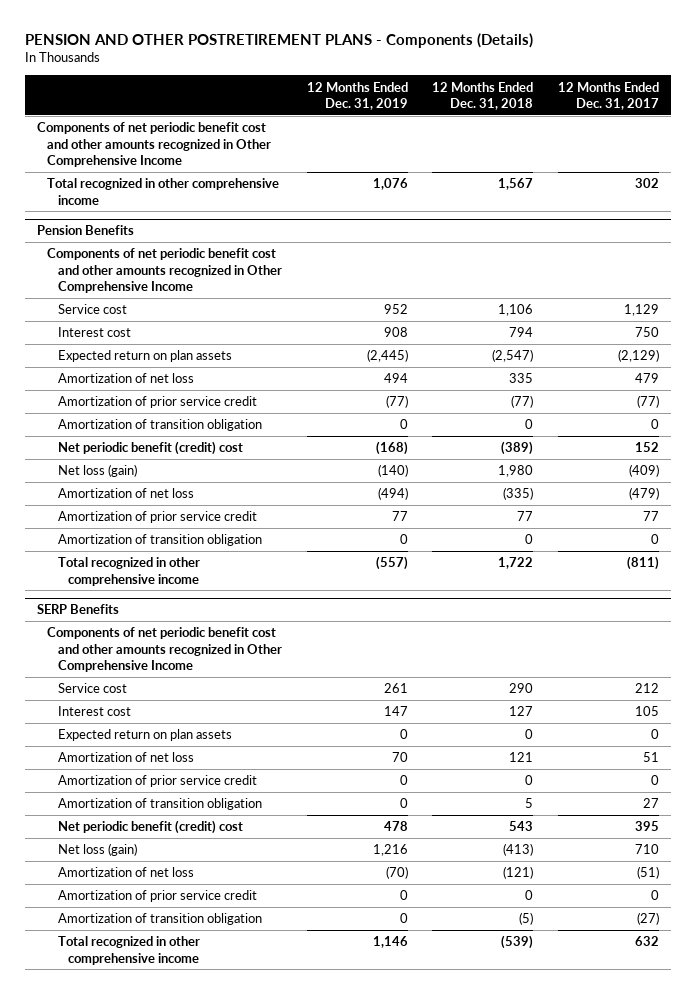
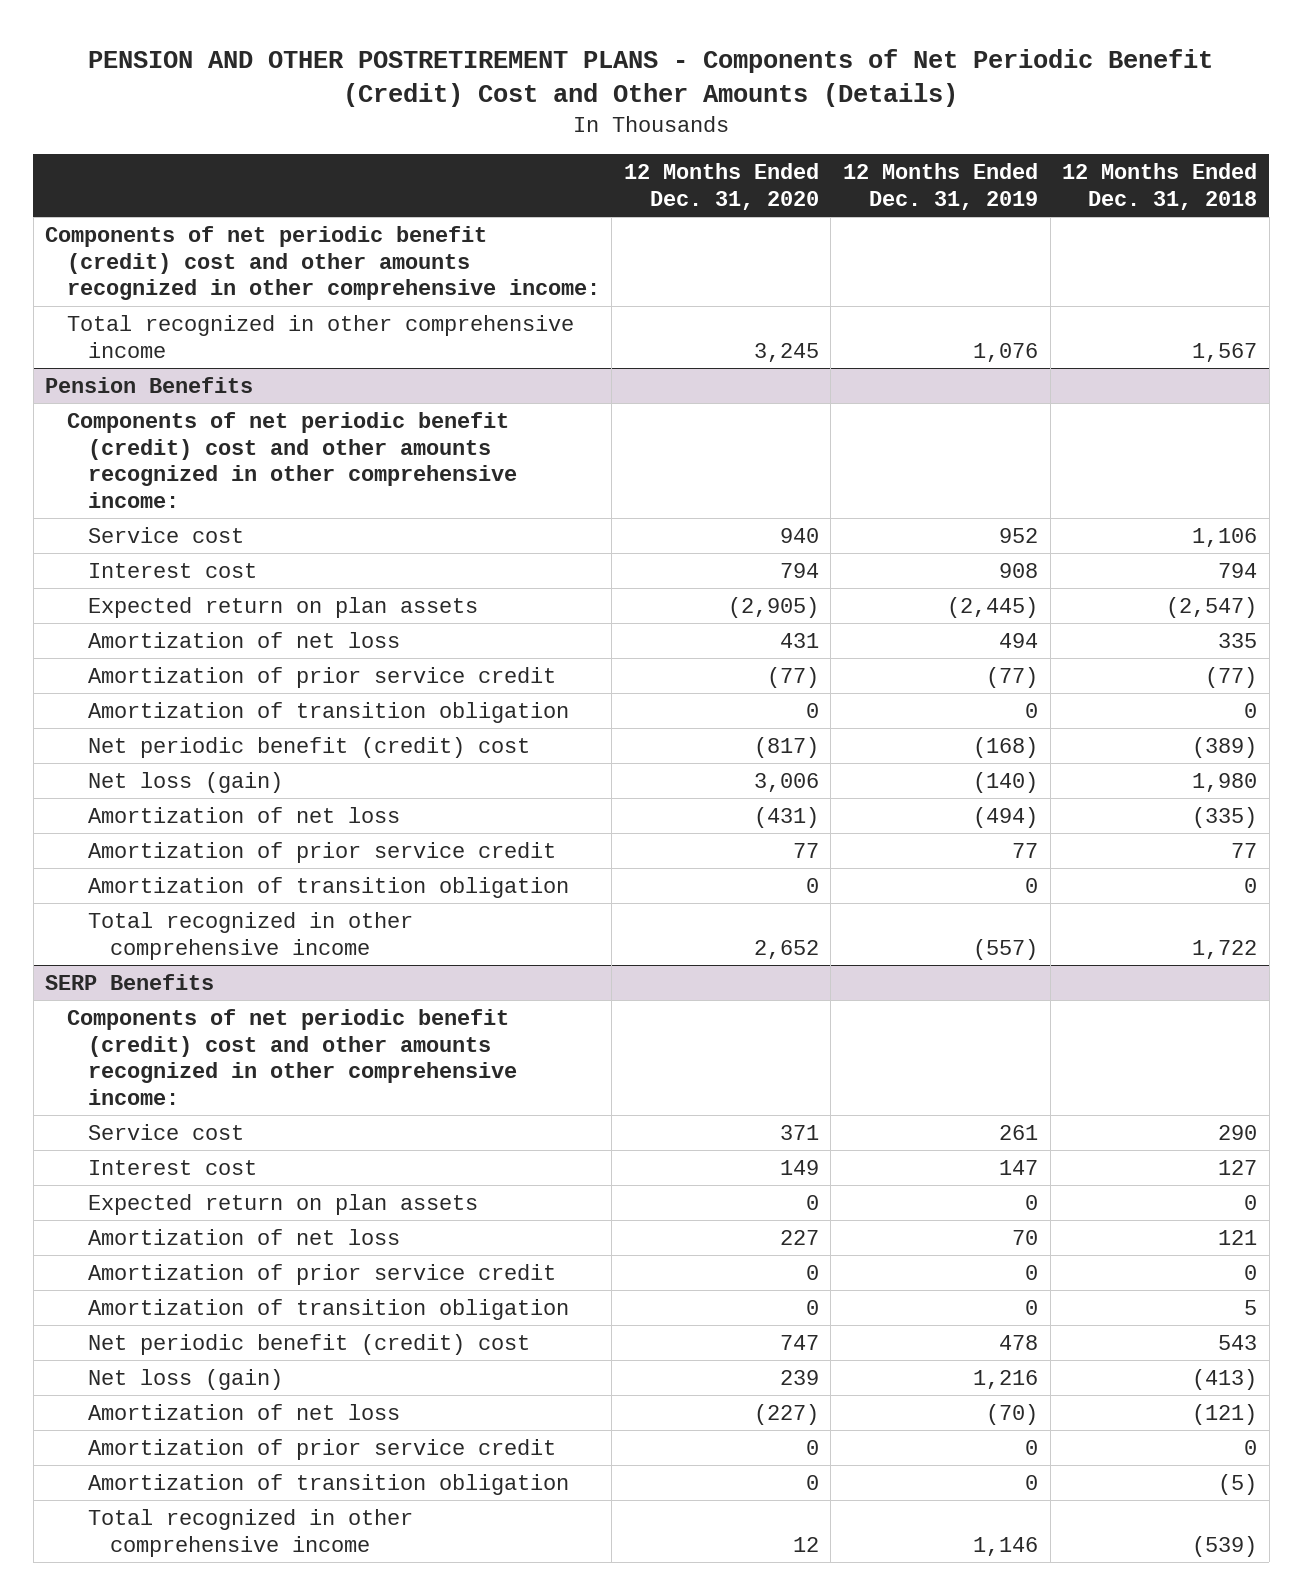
- PENSION AND OTHER POSTRETIREMENT PLANS - Components (Details)
+ PENSION AND OTHER POSTRETIREMENT PLANS - Components of Net Periodic Benefit (Credit) Cost and Other Amounts (Details)
- | 12 Months Ended Dec. 31, 2019 | 12 Months Ended Dec. 31, 2018 | 12 Months Ended Dec. 31, 2017
+ | 12 Months Ended Dec. 31, 2020 | 12 Months Ended Dec. 31, 2019 | 12 Months Ended Dec. 31, 2018
- Components of net periodic benefit cost and other amounts recognized in Other Comprehensive Income
+ Components of net periodic benefit (credit) cost and other amounts recognized in other comprehensive income:
@ Pension Benefits
- Components of net periodic benefit cost and other amounts recognized in Other Comprehensive Income
+ Components of net periodic benefit (credit) cost and other amounts recognized in other comprehensive income:
@ SERP Benefits
- Components of net periodic benefit cost and other amounts recognized in Other Comprehensive Income
+ Components of net periodic benefit (credit) cost and other amounts recognized in other comprehensive income:

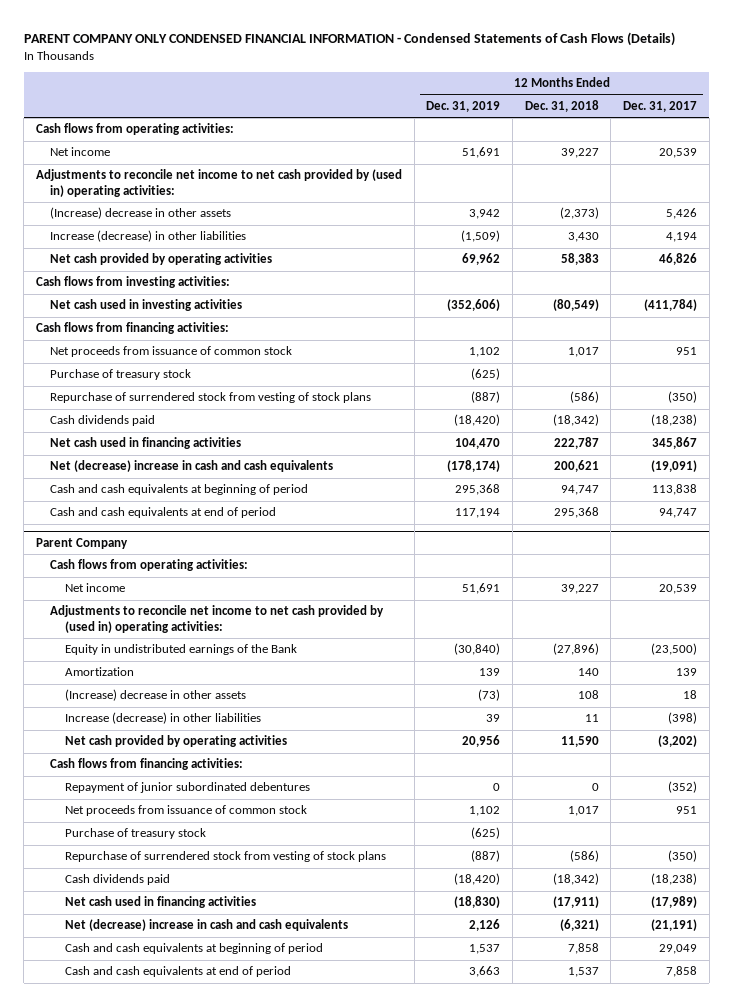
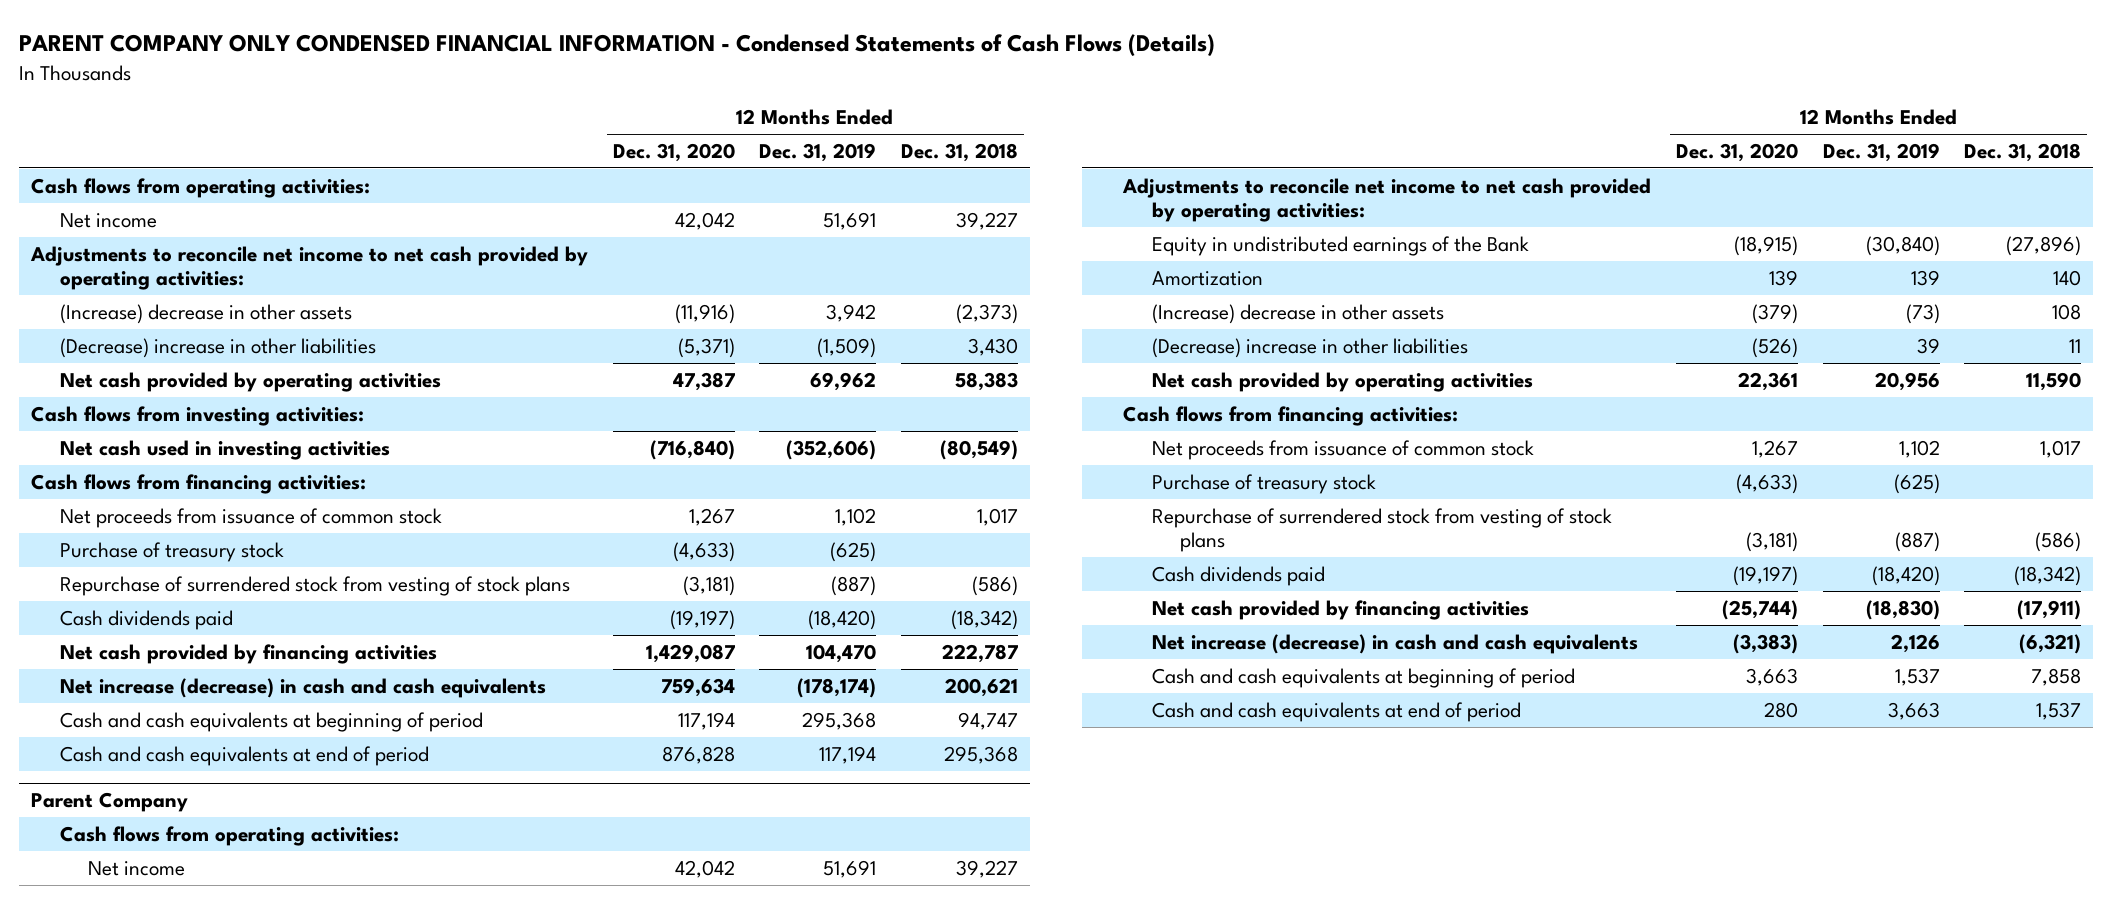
- | 12 Months Ended Dec. 31, 2019 | 12 Months Ended Dec. 31, 2018 | 12 Months Ended Dec. 31, 2017
+ | 12 Months Ended Dec. 31, 2020 | 12 Months Ended Dec. 31, 2019 | 12 Months Ended Dec. 31, 2018
- Adjustments to reconcile net income to net cash provided by (used in) operating activities:
+ Adjustments to reconcile net income to net cash provided by operating activities:
- Increase (decrease) in other liabilities | (1,509) | 3,430 | 4,194
+ (Decrease) increase in other liabilities | (5,371) | (1,509) | 3,430
- Net cash used in financing activities | 104,470 | 222,787 | 345,867
- Net (decrease) increase in cash and cash equivalents | (178,174) | 200,621 | (19,091)
+ Net cash provided by financing activities | 1,429,087 | 104,470 | 222,787
+ Net increase (decrease) in cash and cash equivalents | 759,634 | (178,174) | 200,621
@ Parent Company
- Adjustments to reconcile net income to net cash provided by (used in) operating activities:
+ Adjustments to reconcile net income to net cash provided by operating activities:
- Increase (decrease) in other liabilities | 39 | 11 | (398)
+ (Decrease) increase in other liabilities | (526) | 39 | 11
- Repayment of junior subordinated debentures | 0 | 0 | (352)
- Net cash used in financing activities | (18,830) | (17,911) | (17,989)
- Net (decrease) increase in cash and cash equivalents | 2,126 | (6,321) | (21,191)
+ Net cash provided by financing activities | (25,744) | (18,830) | (17,911)
+ Net increase (decrease) in cash and cash equivalents | (3,383) | 2,126 | (6,321)

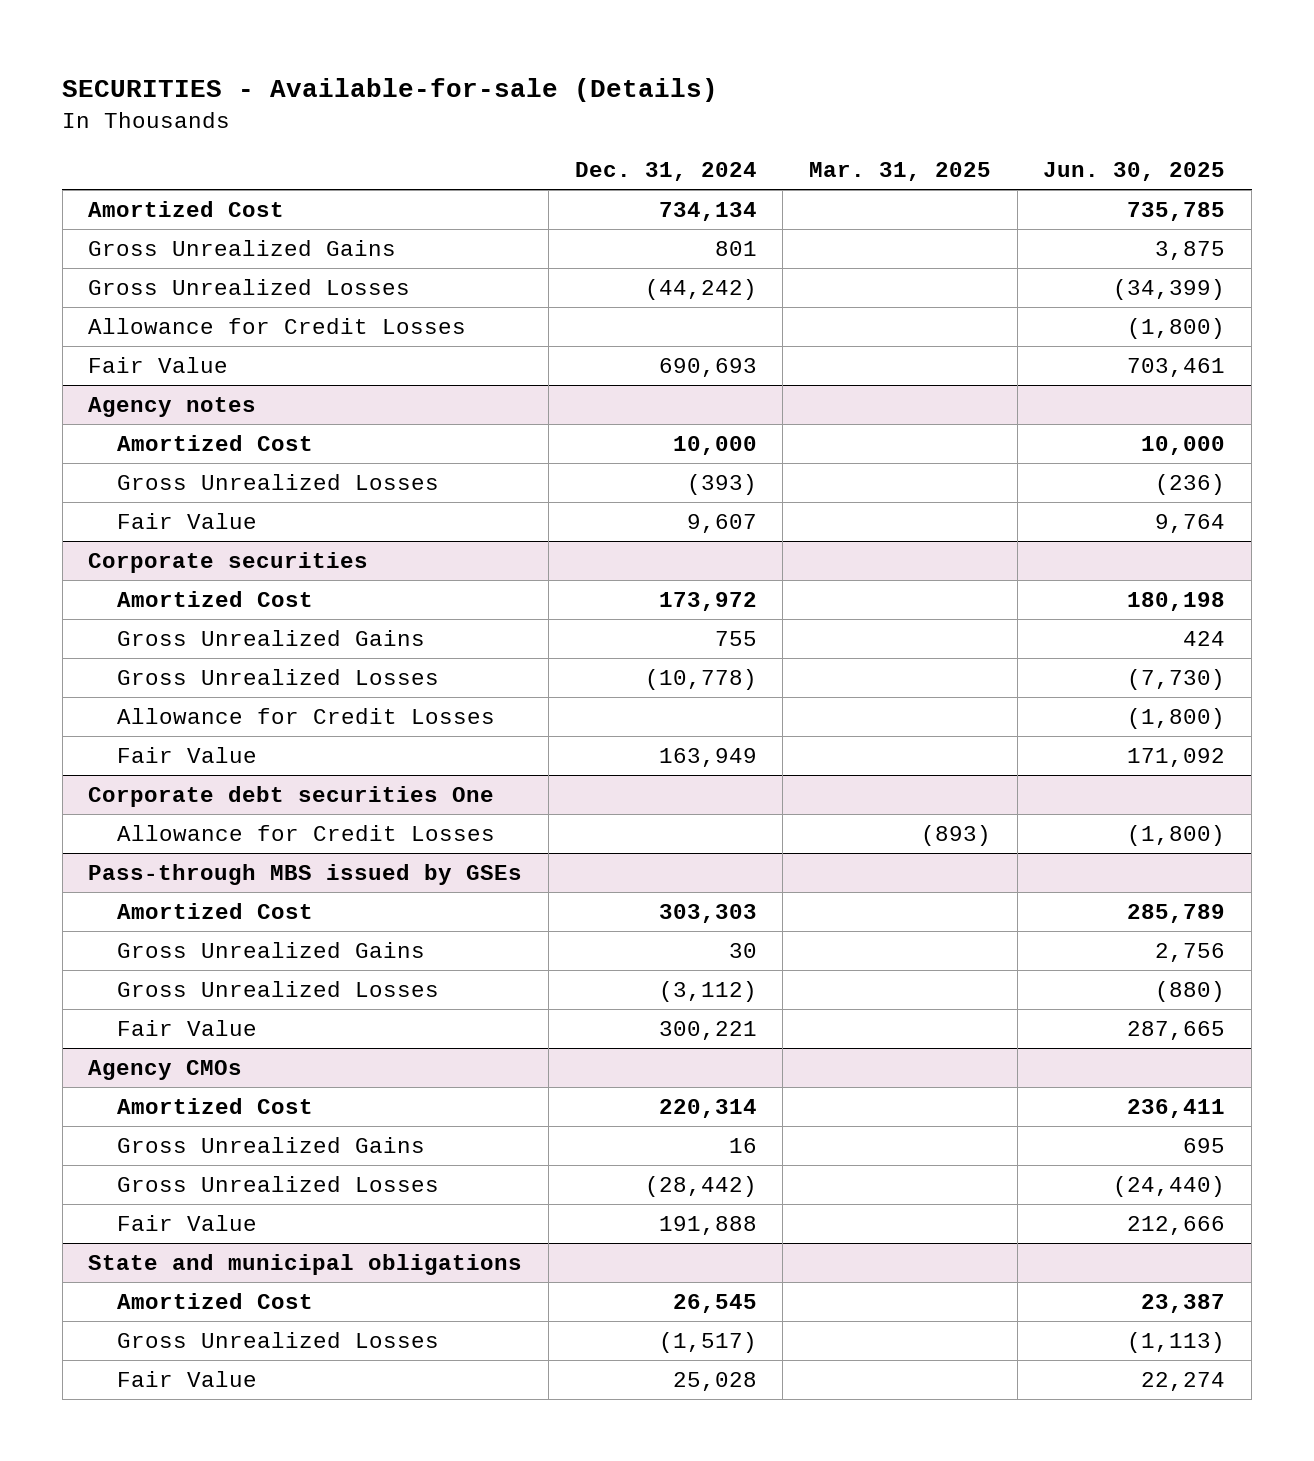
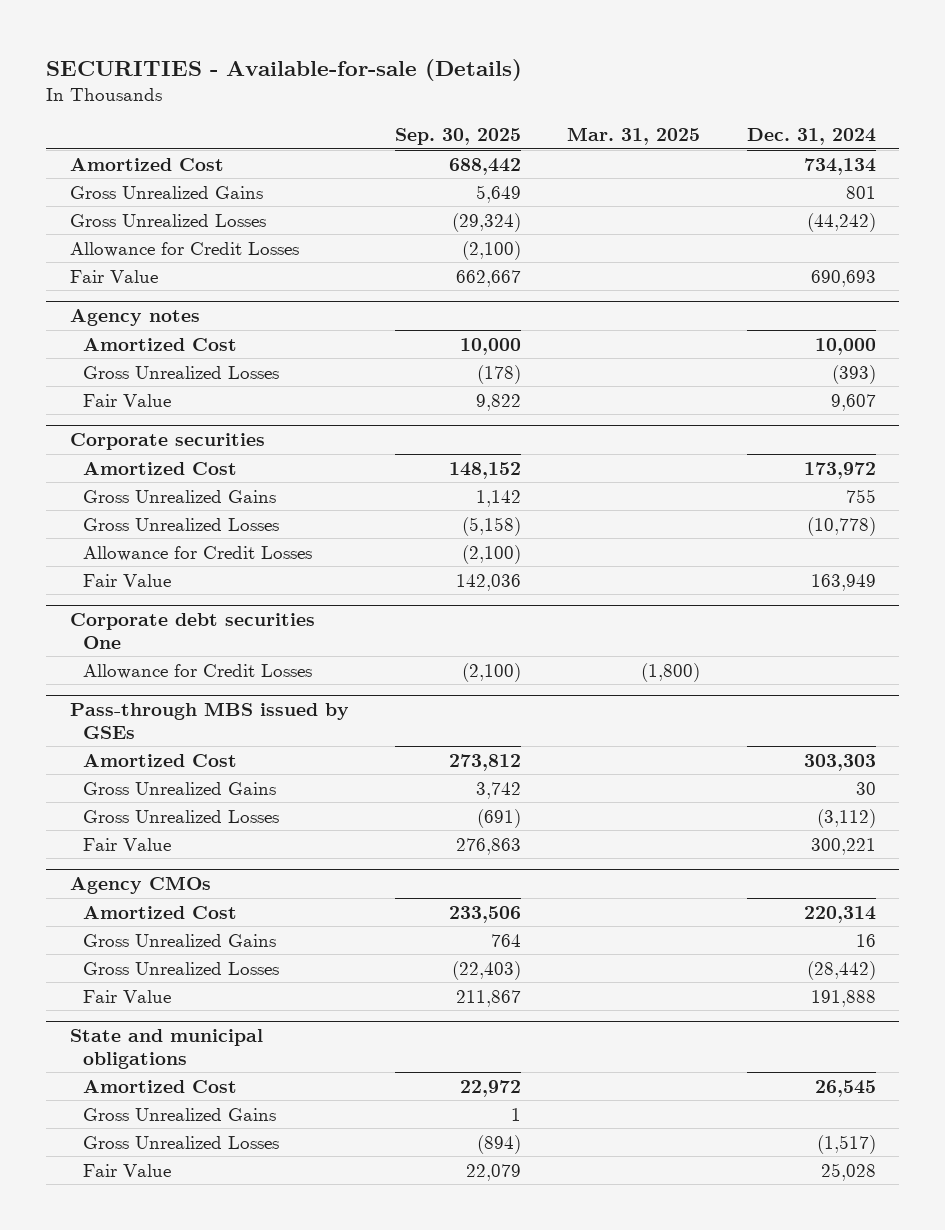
- | Dec. 31, 2024 | Mar. 31, 2025 | Jun. 30, 2025
+ | Sep. 30, 2025 | Mar. 31, 2025 | Dec. 31, 2024
@ Corporate debt securities One
- Allowance for Credit Losses | | (893) | (1,800)
+ Allowance for Credit Losses | (2,100) | (1,800) |
@ State and municipal obligations
+ Gross Unrealized Gains | 1 | |

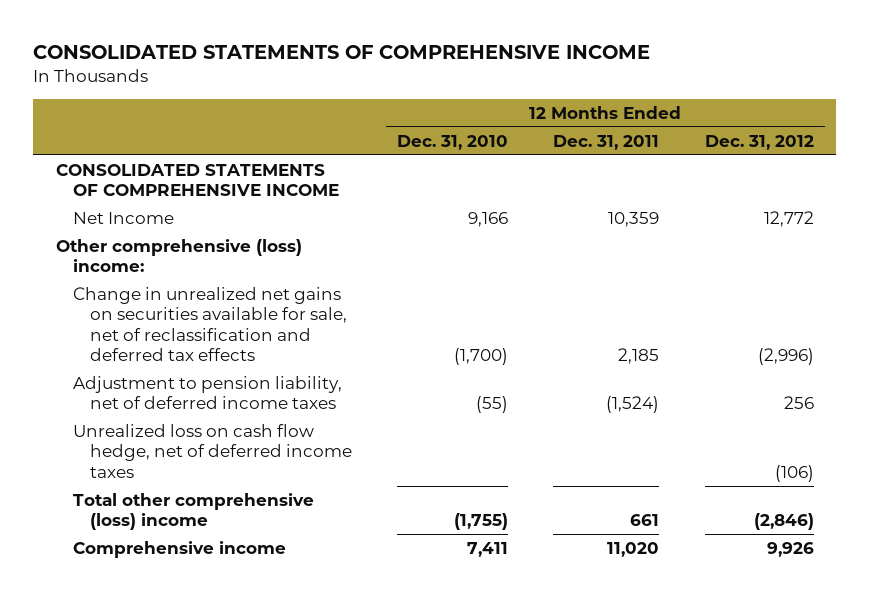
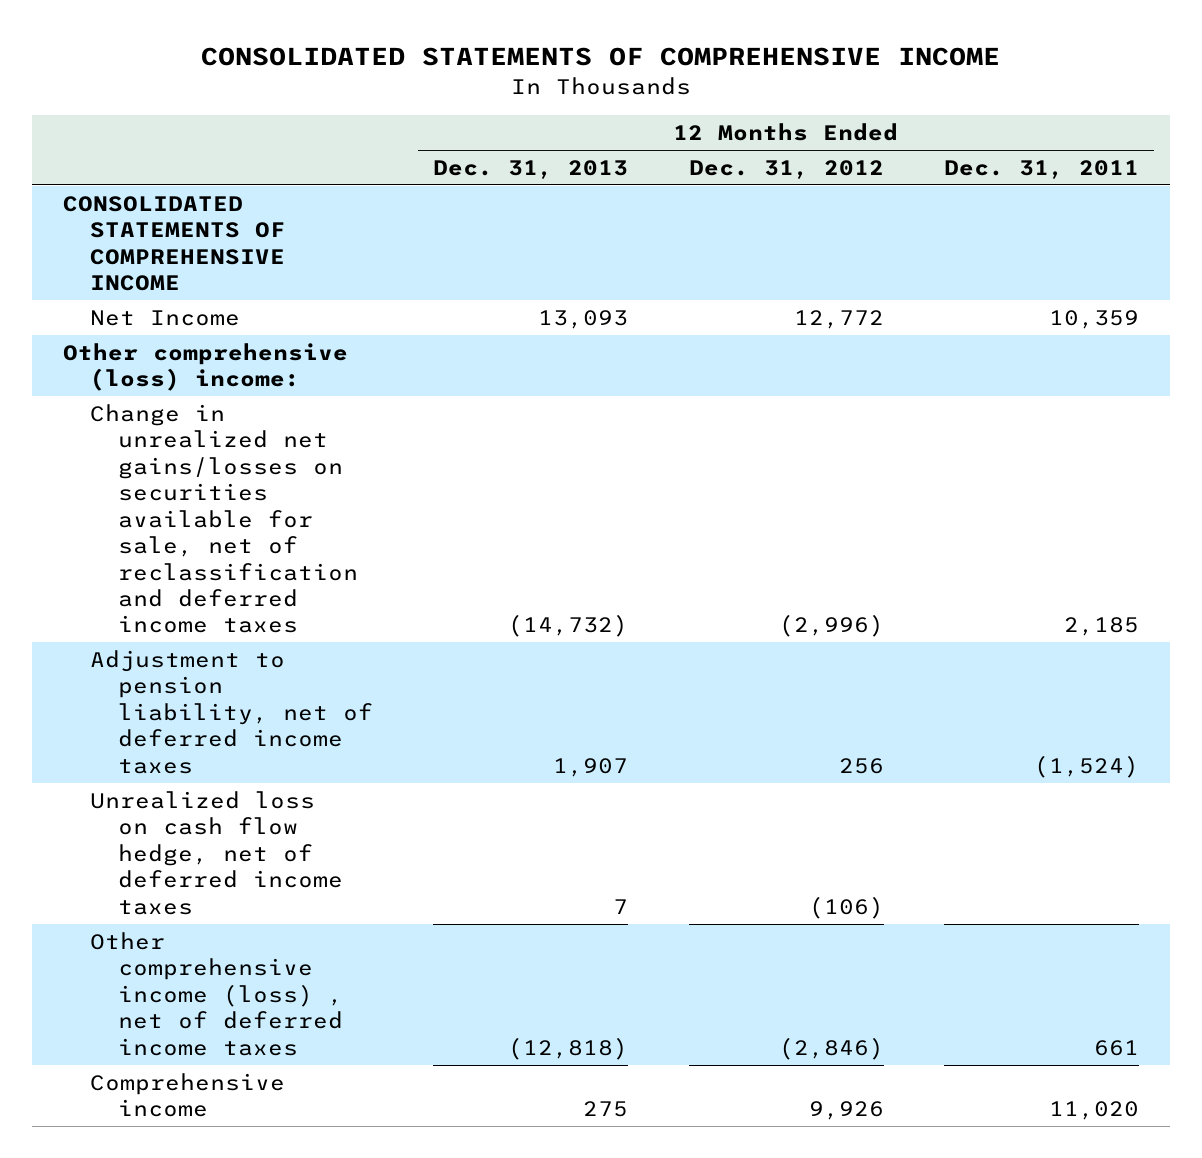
- | 12 Months Ended Dec. 31, 2010 | 12 Months Ended Dec. 31, 2011 | 12 Months Ended Dec. 31, 2012
+ | 12 Months Ended Dec. 31, 2013 | 12 Months Ended Dec. 31, 2012 | 12 Months Ended Dec. 31, 2011
- Change in unrealized net gains on securities available for sale, net of reclassification and deferred tax effects | (1,700) | 2,185 | (2,996)
+ Change in unrealized net gains/losses on securities available for sale, net of reclassification and deferred income taxes | (14,732) | (2,996) | 2,185
- Total other comprehensive (loss) income | (1,755) | 661 | (2,846)
+ Other comprehensive income (loss) , net of deferred income taxes | (12,818) | (2,846) | 661

